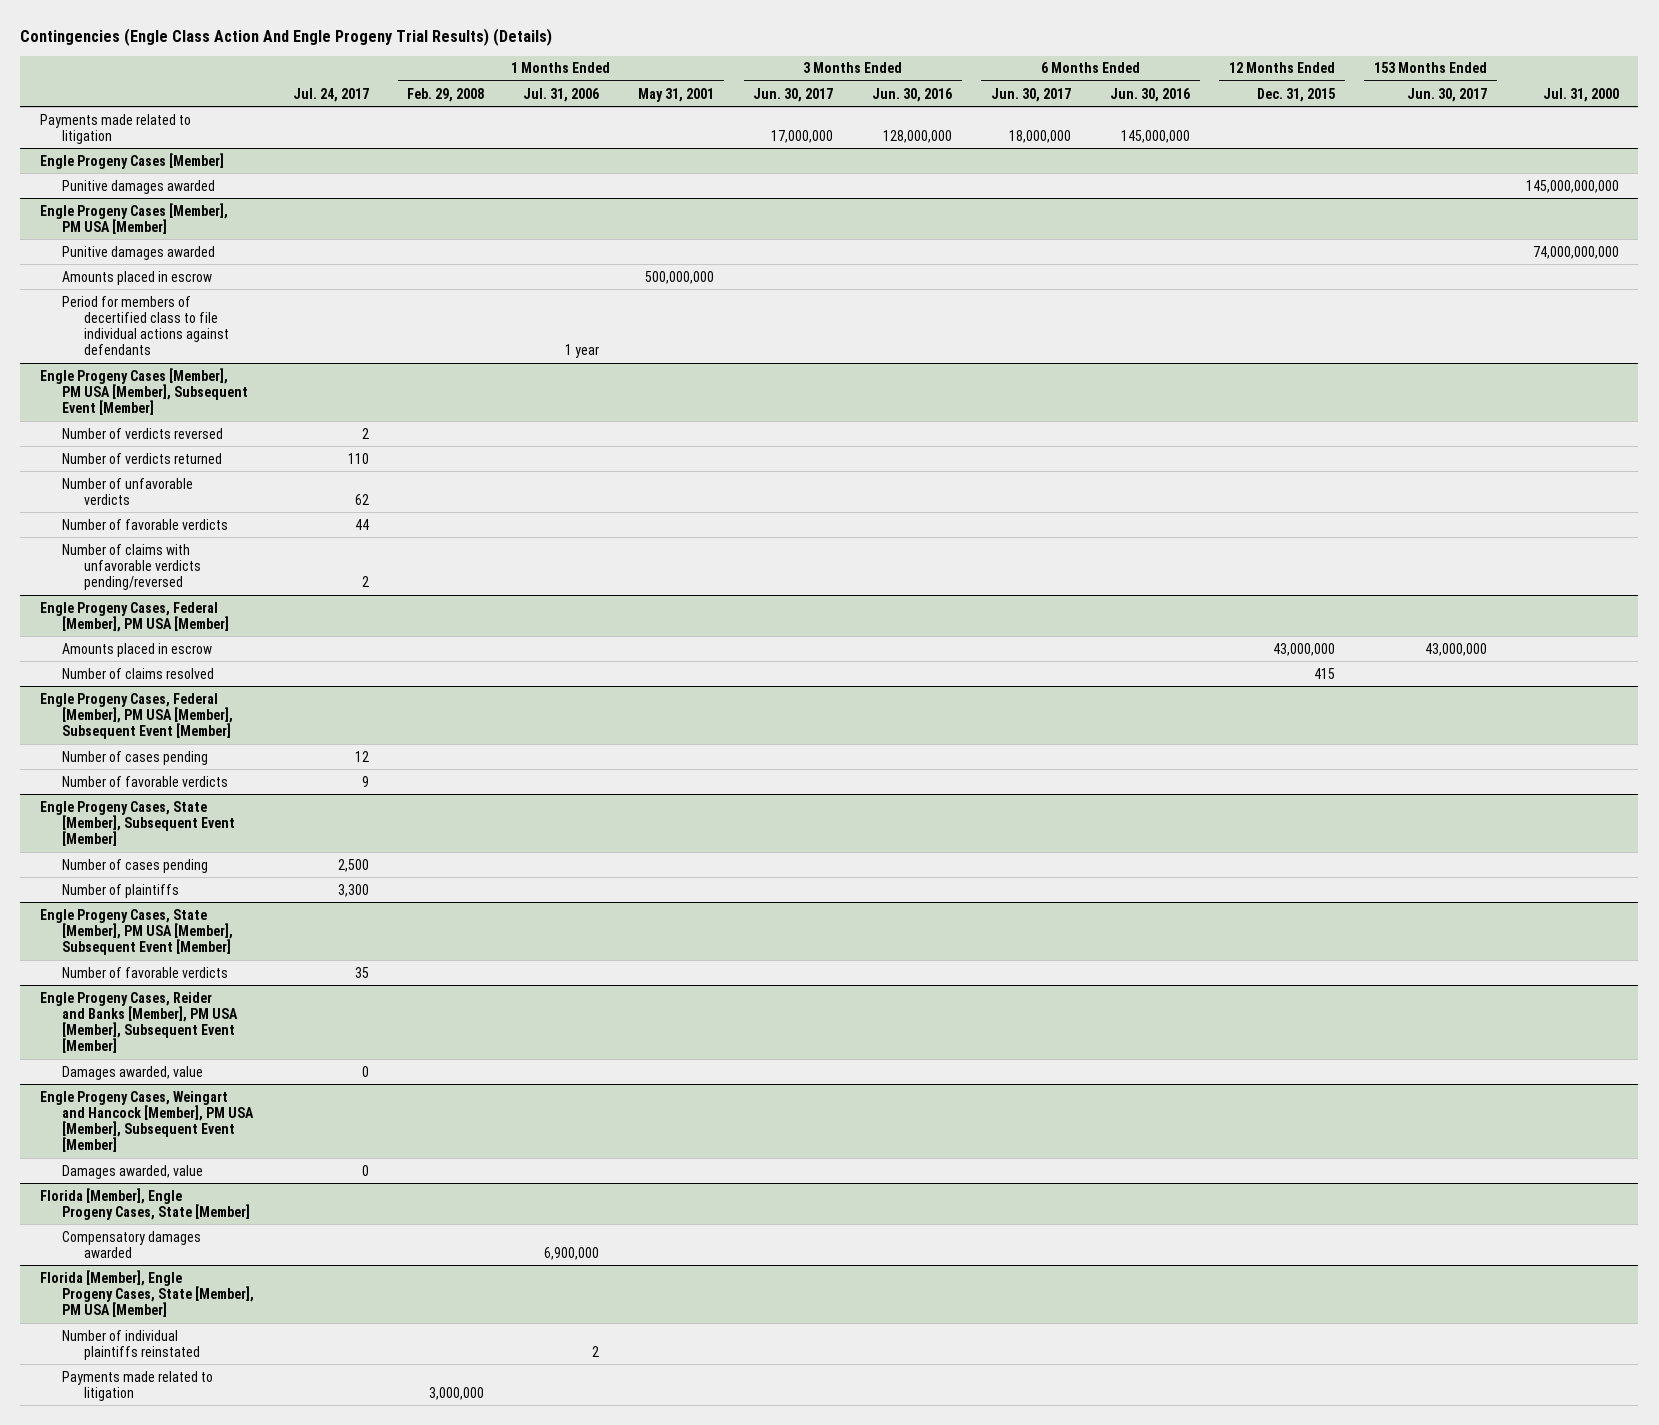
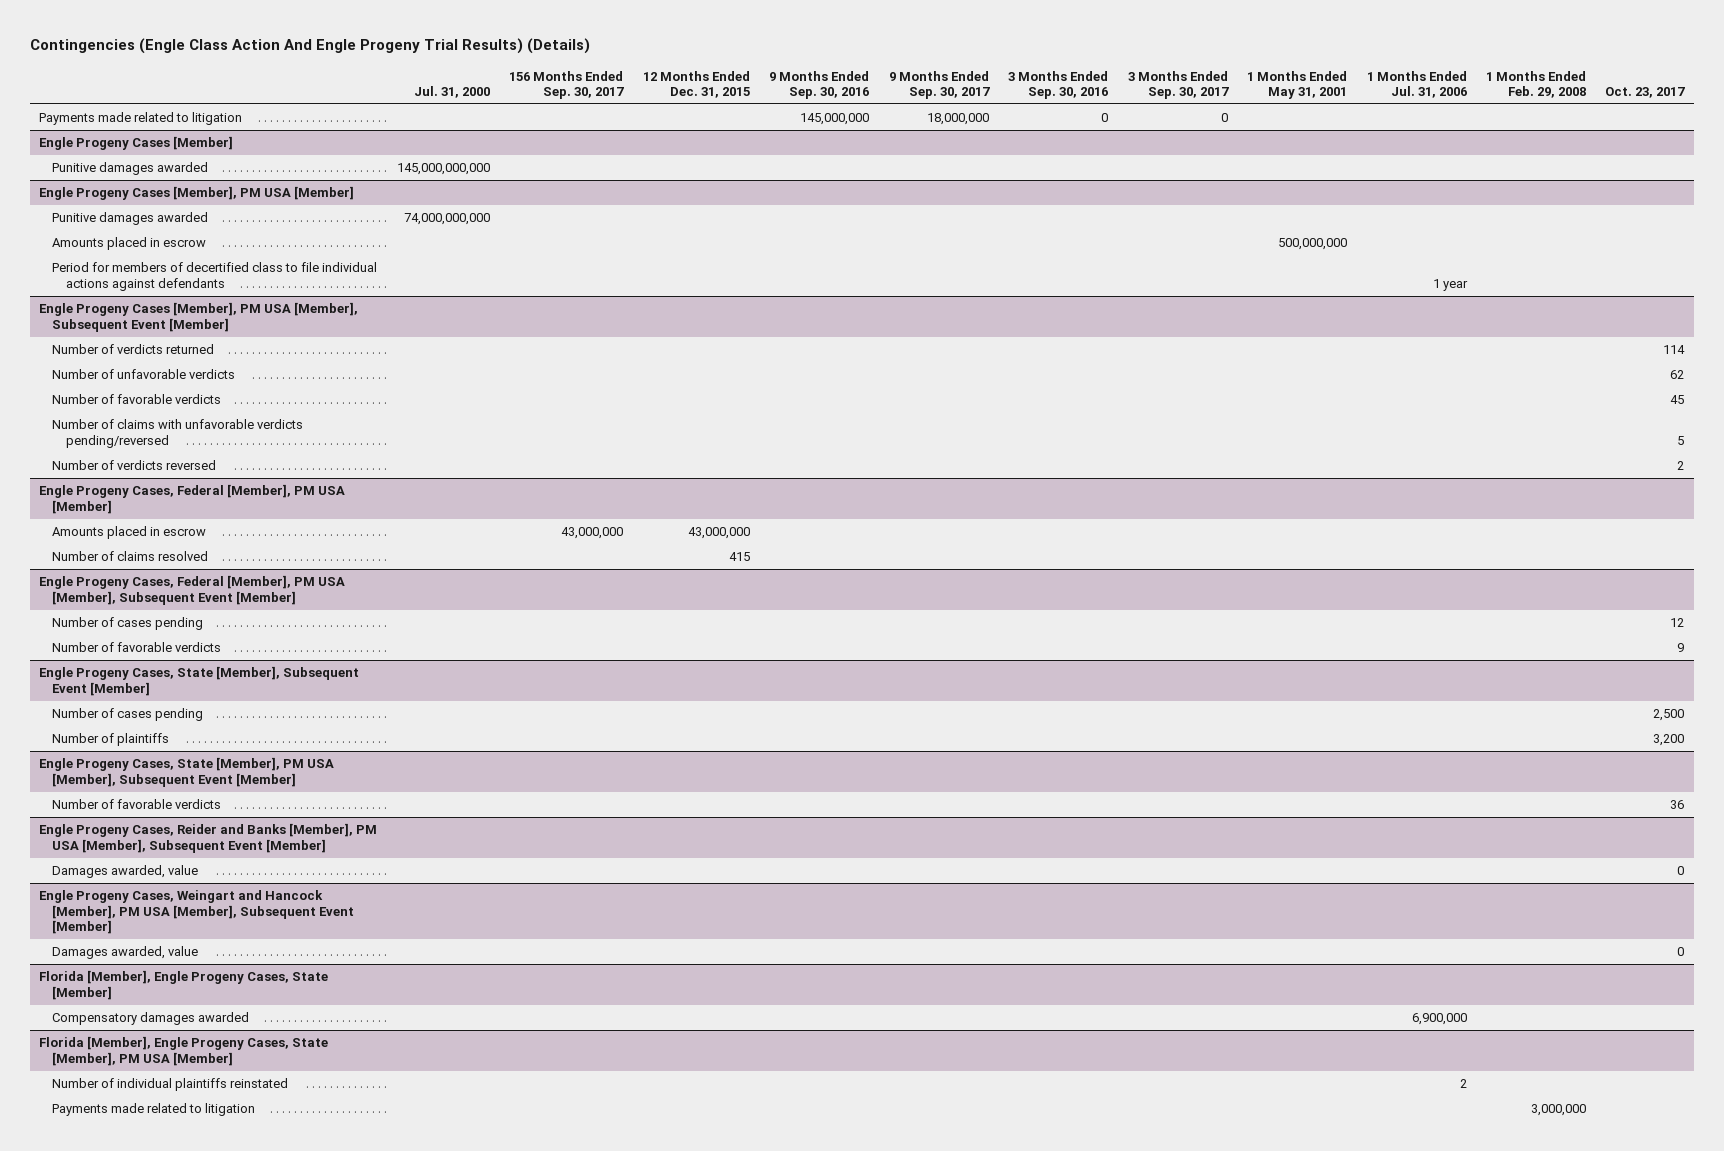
- | Jul. 24, 2017 | 1 Months Ended Feb. 29, 2008 | 1 Months Ended Jul. 31, 2006 | 1 Months Ended May 31, 2001 | 3 Months Ended Jun. 30, 2017 | 3 Months Ended Jun. 30, 2016 | 6 Months Ended Jun. 30, 2017 | 6 Months Ended Jun. 30, 2016 | 12 Months Ended Dec. 31, 2015 | 153 Months Ended Jun. 30, 2017 | Jul. 31, 2000
+ | Jul. 31, 2000 | 156 Months Ended Sep. 30, 2017 | 12 Months Ended Dec. 31, 2015 | 9 Months Ended Sep. 30, 2016 | 9 Months Ended Sep. 30, 2017 | 3 Months Ended Sep. 30, 2016 | 3 Months Ended Sep. 30, 2017 | 1 Months Ended May 31, 2001 | 1 Months Ended Jul. 31, 2006 | 1 Months Ended Feb. 29, 2008 | Oct. 23, 2017
@ Engle Progeny Cases [Member], PM USA [Member], Subsequent Event [Member]
moved down: Number of verdicts reversed | | | | | | | | | | | 2

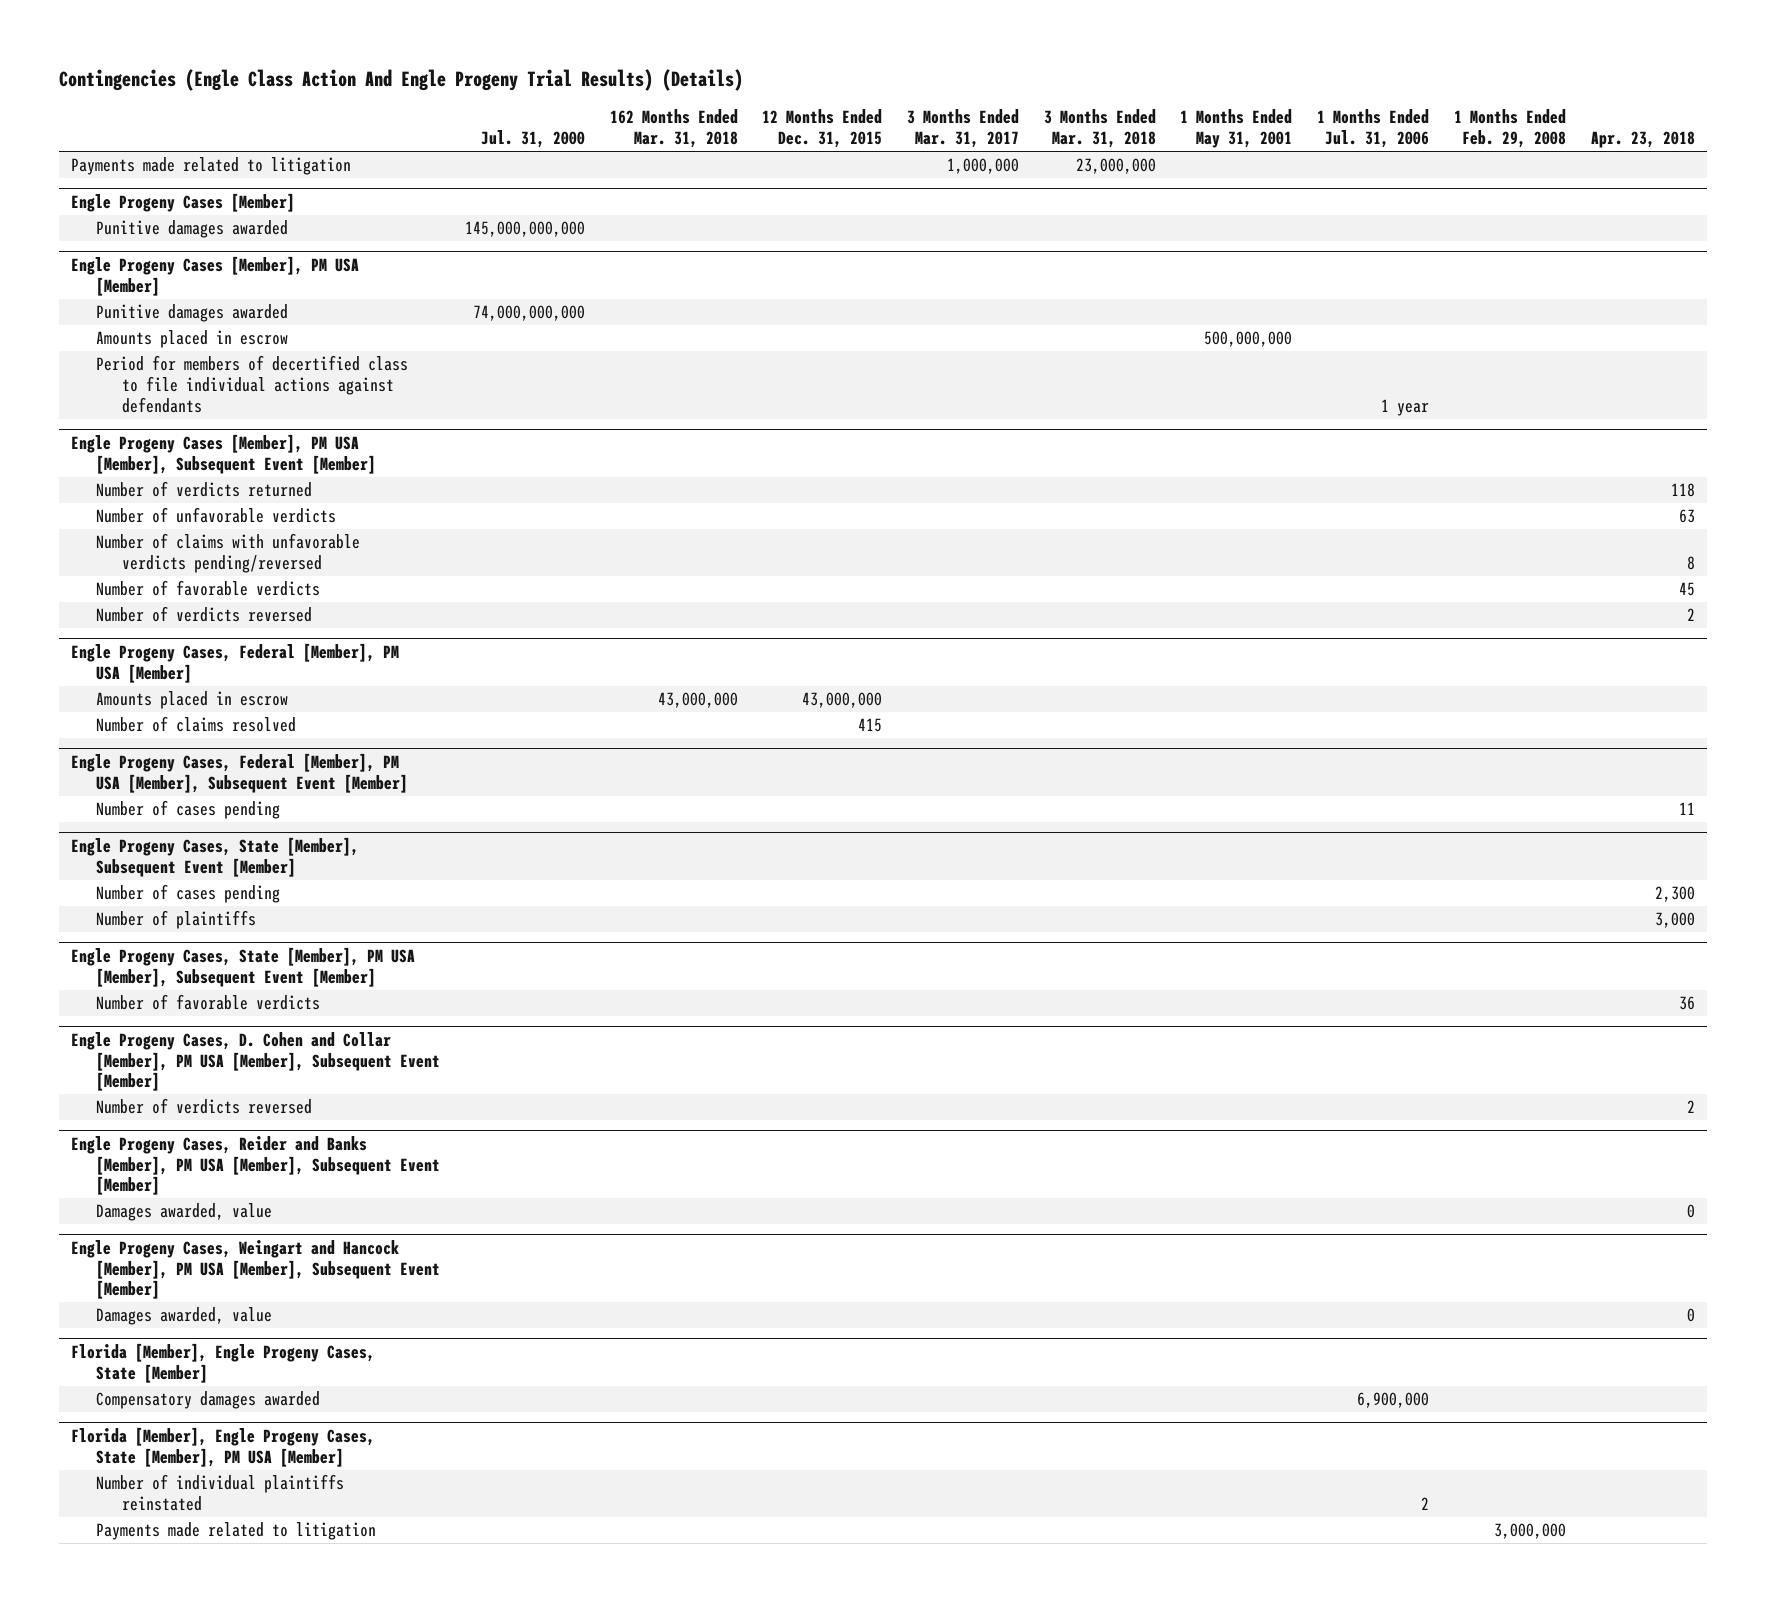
- | Jul. 31, 2000 | 156 Months Ended Sep. 30, 2017 | 12 Months Ended Dec. 31, 2015 | 9 Months Ended Sep. 30, 2016 | 9 Months Ended Sep. 30, 2017 | 3 Months Ended Sep. 30, 2016 | 3 Months Ended Sep. 30, 2017 | 1 Months Ended May 31, 2001 | 1 Months Ended Jul. 31, 2006 | 1 Months Ended Feb. 29, 2008 | Oct. 23, 2017
+ | Jul. 31, 2000 | 162 Months Ended Mar. 31, 2018 | 12 Months Ended Dec. 31, 2015 | 3 Months Ended Mar. 31, 2017 | 3 Months Ended Mar. 31, 2018 | 1 Months Ended May 31, 2001 | 1 Months Ended Jul. 31, 2006 | 1 Months Ended Feb. 29, 2008 | Apr. 23, 2018
@ Engle Progeny Cases [Member], PM USA [Member], Subsequent Event [Member]
moved down: Number of favorable verdicts | | | | | | | | | 45
@ Engle Progeny Cases, Federal [Member], PM USA [Member], Subsequent Event [Member]
- Number of favorable verdicts | | | | | | | | | | | 9
+ Engle Progeny Cases, D. Cohen and Collar [Member], PM USA [Member], Subsequent Event [Member]
+ Number of verdicts reversed | | | | | | | | | 2

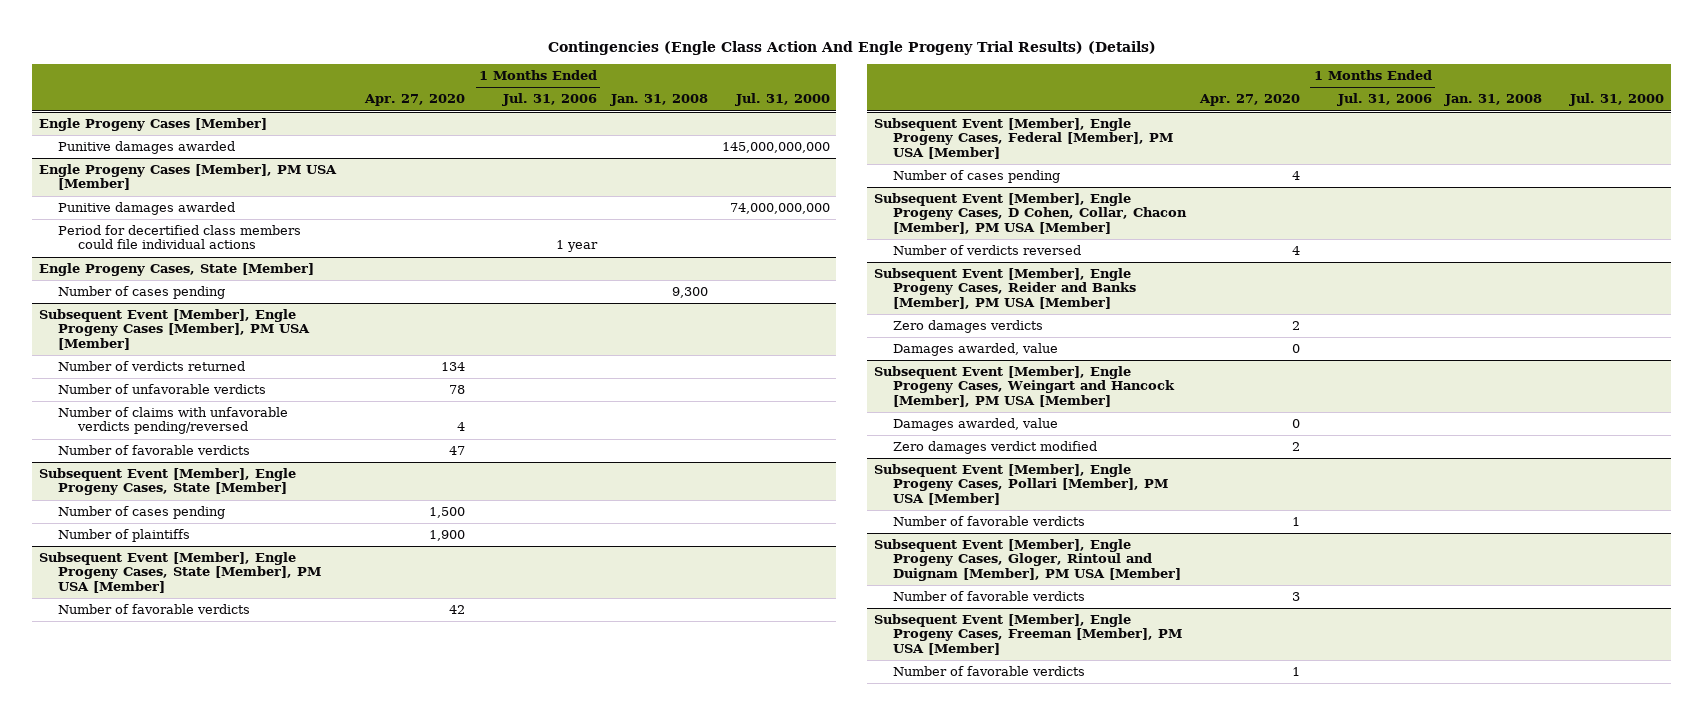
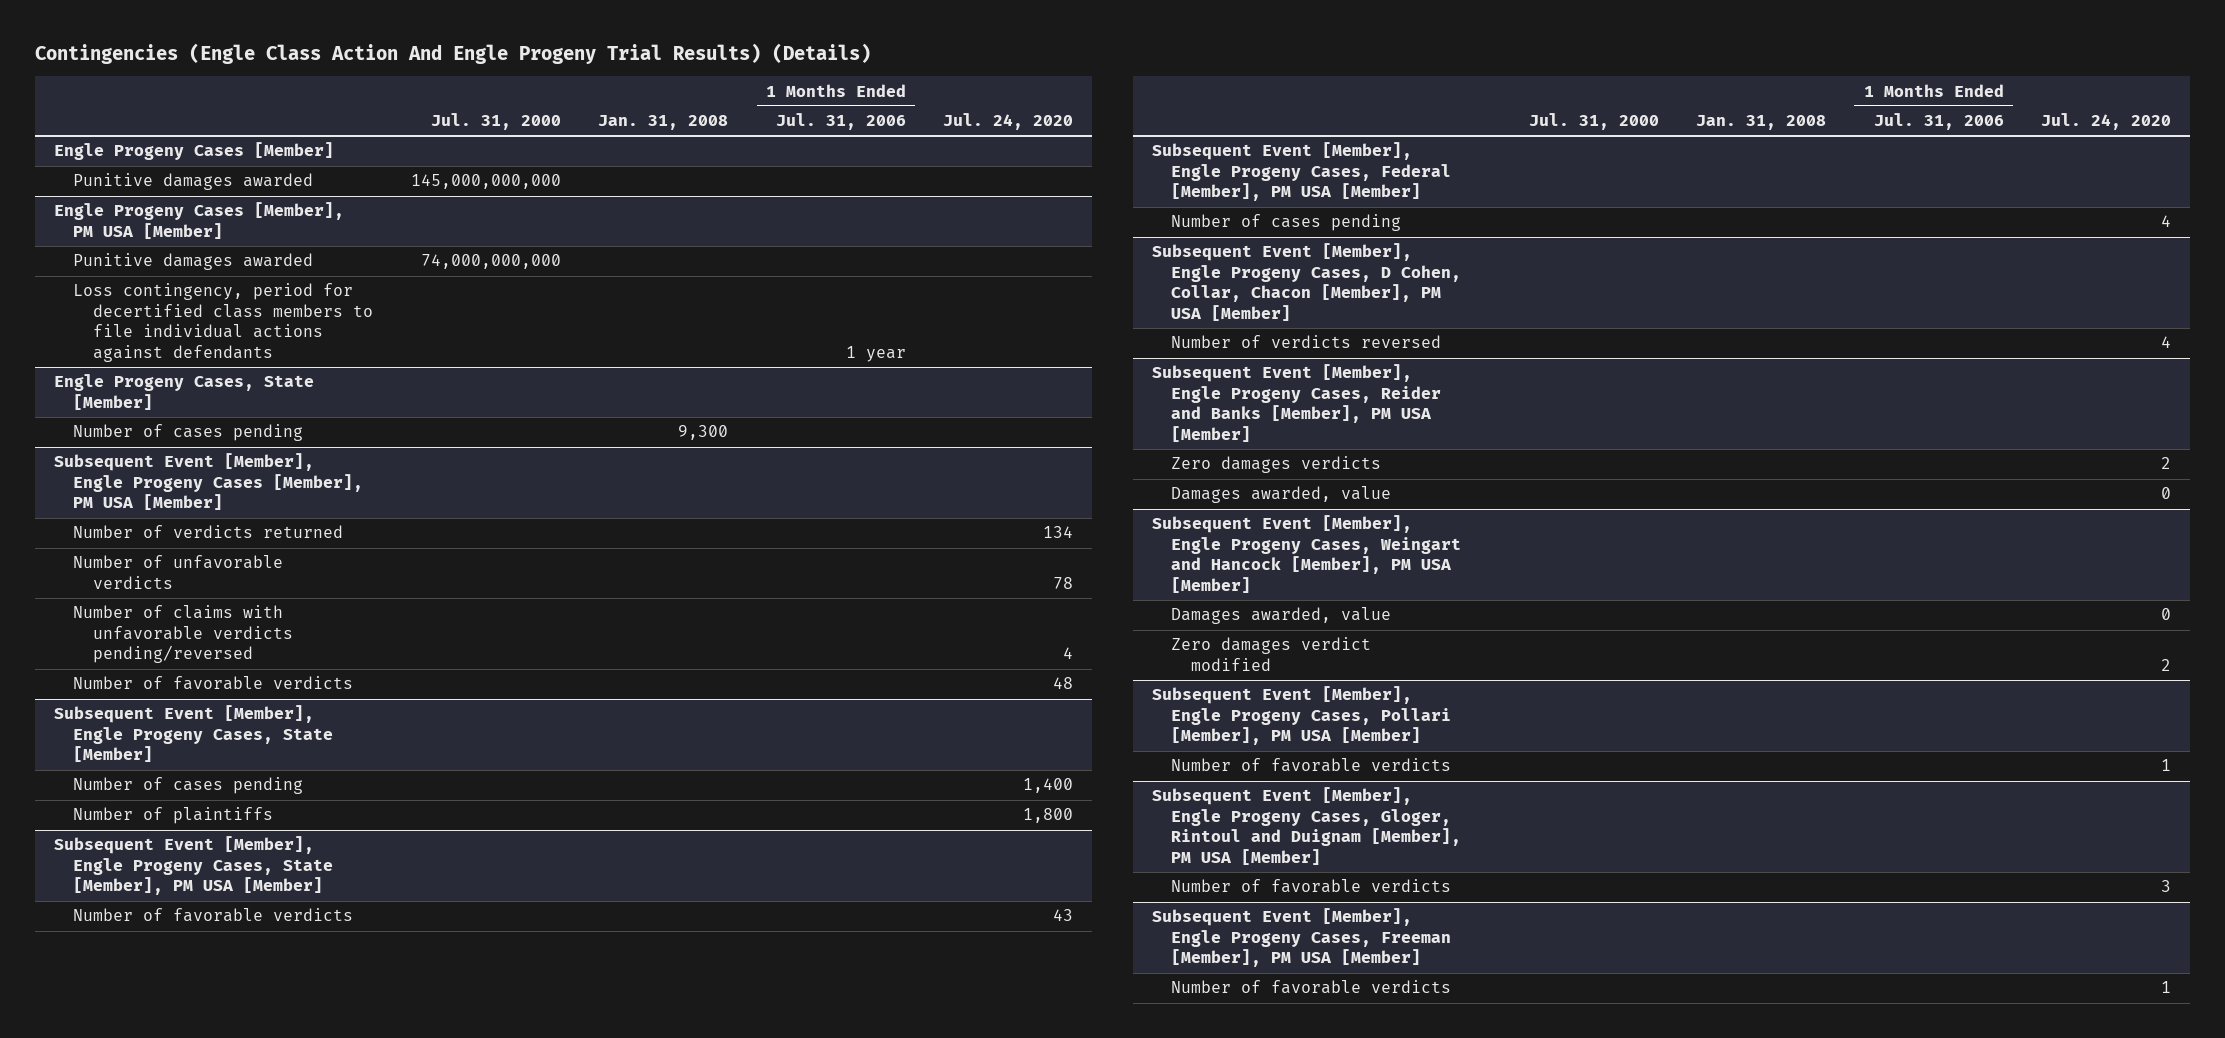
- | Apr. 27, 2020 | 1 Months Ended Jul. 31, 2006 | Jan. 31, 2008 | Jul. 31, 2000
+ | Jul. 31, 2000 | Jan. 31, 2008 | 1 Months Ended Jul. 31, 2006 | Jul. 24, 2020
@ Engle Progeny Cases [Member], PM USA [Member]
- Period for decertified class members could file individual actions | | 1 year | |
+ Loss contingency, period for decertified class members to file individual actions against defendants | | | 1 year |

